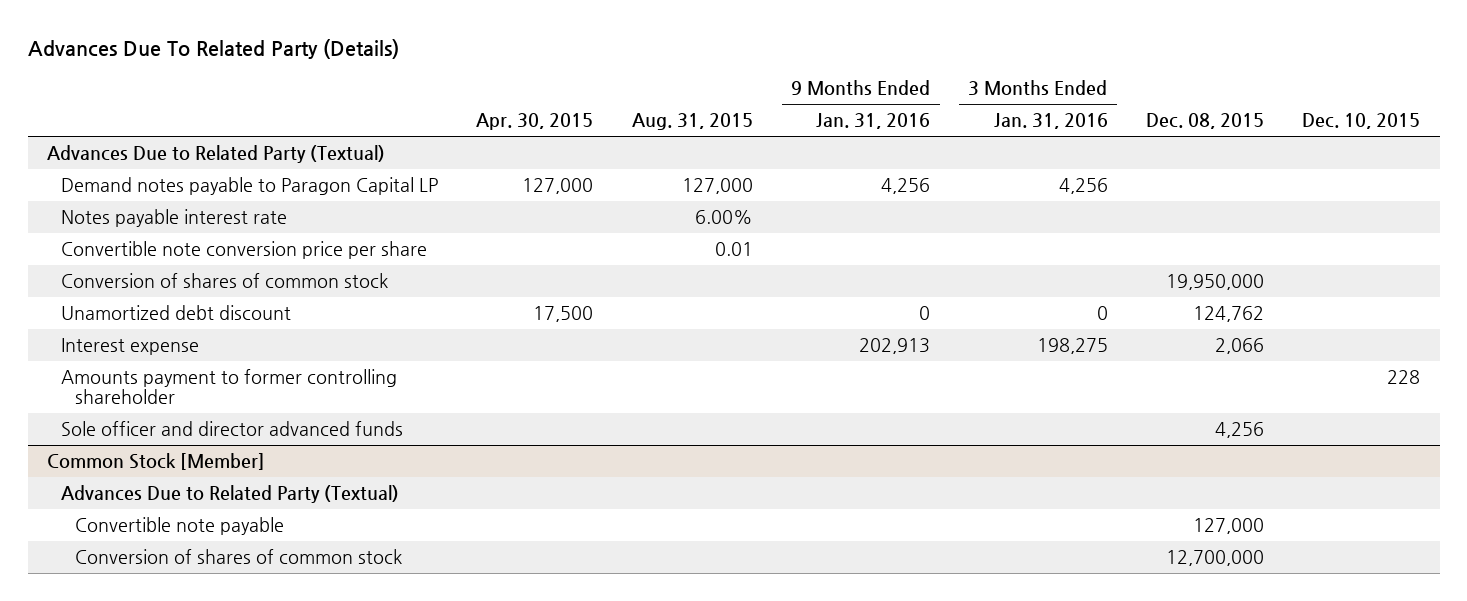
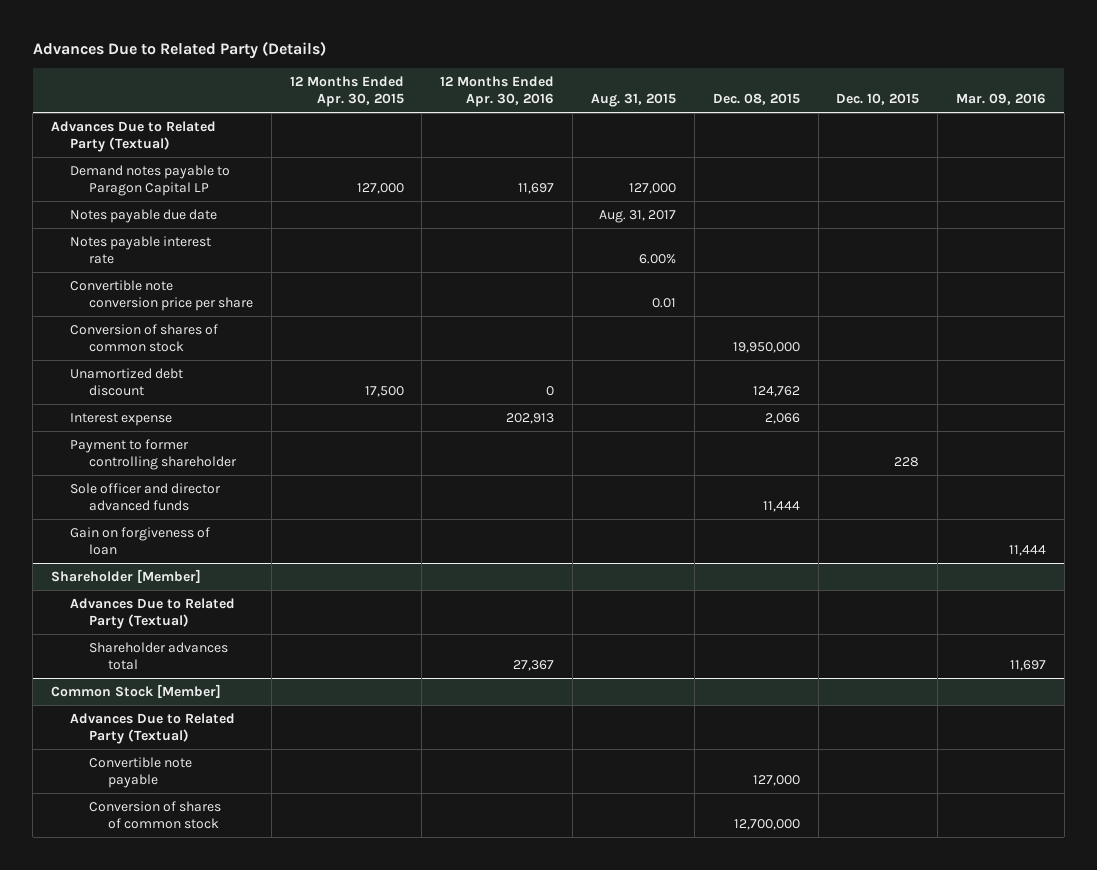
- Advances Due To Related Party (Details)
+ Advances Due to Related Party (Details)
- | Apr. 30, 2015 | Aug. 31, 2015 | 9 Months Ended Jan. 31, 2016 | 3 Months Ended Jan. 31, 2016 | Dec. 08, 2015 | Dec. 10, 2015
+ | 12 Months Ended Apr. 30, 2015 | 12 Months Ended Apr. 30, 2016 | Aug. 31, 2015 | Dec. 08, 2015 | Dec. 10, 2015 | Mar. 09, 2016
+ Notes payable due date | | | Aug. 31, 2017 | | |
- Amounts payment to former controlling shareholder | | | | | | 228
- Sole officer and director advanced funds | | | | | 4,256 |
+ Payment to former controlling shareholder | | | | | 228 |
+ Sole officer and director advanced funds | | | | 11,444 | |
+ Gain on forgiveness of loan | | | | | | 11,444
+ Shareholder [Member]
+ Advances Due to Related Party (Textual)
+ Shareholder advances total | | 27,367 | | | | 11,697

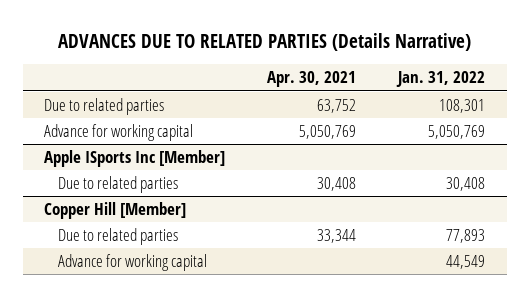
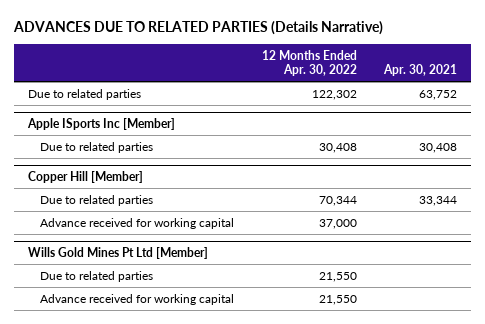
- | Apr. 30, 2021 | Jan. 31, 2022
+ | 12 Months Ended Apr. 30, 2022 | Apr. 30, 2021
- Advance for working capital | 5,050,769 | 5,050,769
@ Copper Hill [Member]
- Advance for working capital | | 44,549
+ Advance received for working capital | 37,000 |
+ Wills Gold Mines Pt Ltd [Member]
+ Due to related parties | 21,550 |
+ Advance received for working capital | 21,550 |

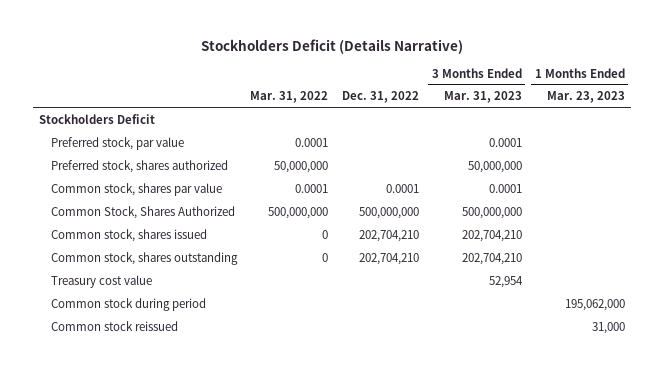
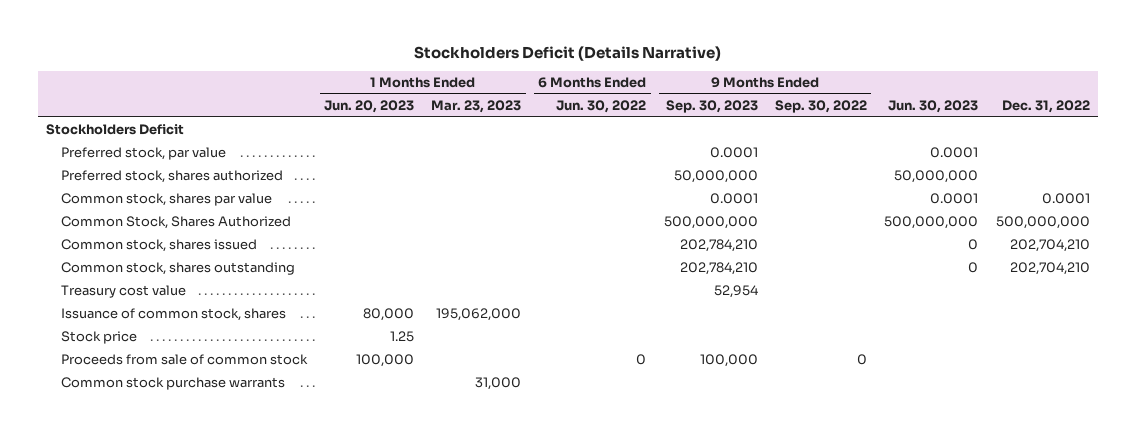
- | Mar. 31, 2022 | Dec. 31, 2022 | 3 Months Ended Mar. 31, 2023 | 1 Months Ended Mar. 23, 2023
+ | 1 Months Ended Jun. 20, 2023 | 1 Months Ended Mar. 23, 2023 | 6 Months Ended Jun. 30, 2022 | 9 Months Ended Sep. 30, 2023 | 9 Months Ended Sep. 30, 2022 | Jun. 30, 2023 | Dec. 31, 2022
- Common stock during period | | | | 195,062,000
- Common stock reissued | | | | 31,000
+ Issuance of common stock, shares | 80,000 | 195,062,000 | | | | |
+ Stock price | 1.25 | | | | | |
+ Proceeds from sale of common stock | 100,000 | | 0 | 100,000 | 0 | |
+ Common stock purchase warrants | | 31,000 | | | | |

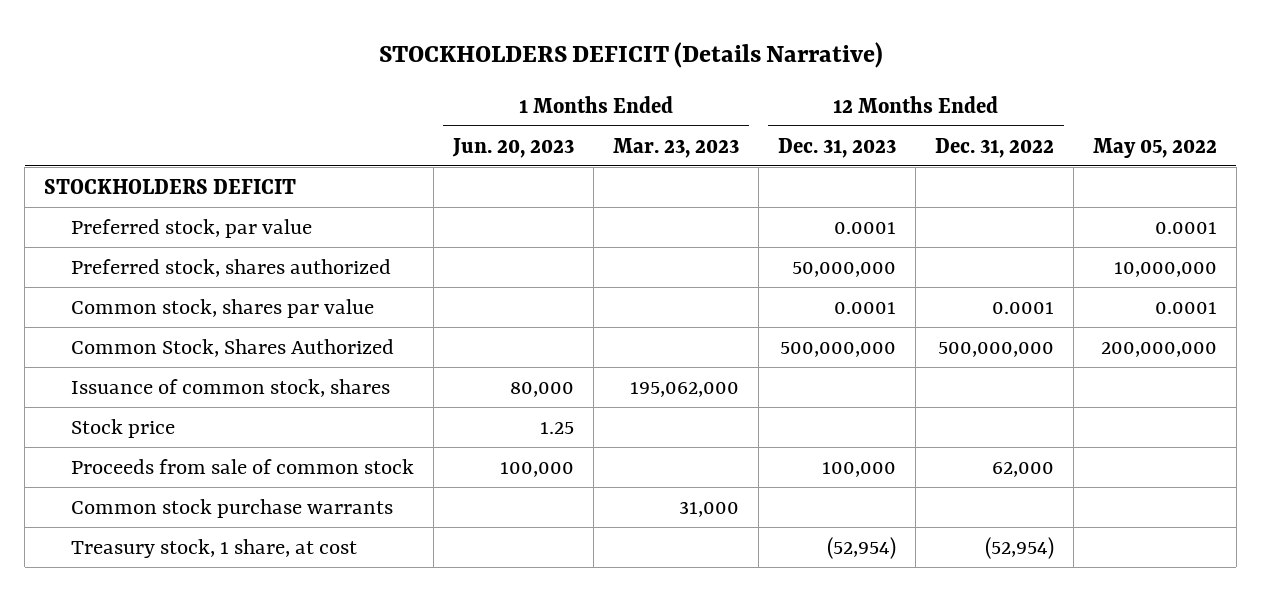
- Stockholders Deficit (Details Narrative)
+ STOCKHOLDERS DEFICIT (Details Narrative)
- | 1 Months Ended Jun. 20, 2023 | 1 Months Ended Mar. 23, 2023 | 6 Months Ended Jun. 30, 2022 | 9 Months Ended Sep. 30, 2023 | 9 Months Ended Sep. 30, 2022 | Jun. 30, 2023 | Dec. 31, 2022
+ | 1 Months Ended Jun. 20, 2023 | 1 Months Ended Mar. 23, 2023 | 12 Months Ended Dec. 31, 2023 | 12 Months Ended Dec. 31, 2022 | May 05, 2022
- Stockholders Deficit
+ STOCKHOLDERS DEFICIT
- Common stock, shares issued | | | | 202,784,210 | | 0 | 202,704,210
- Common stock, shares outstanding | | | | 202,784,210 | | 0 | 202,704,210
- Treasury cost value | | | | 52,954 | | |
+ Treasury stock, 1 share, at cost | | | (52,954) | (52,954) |

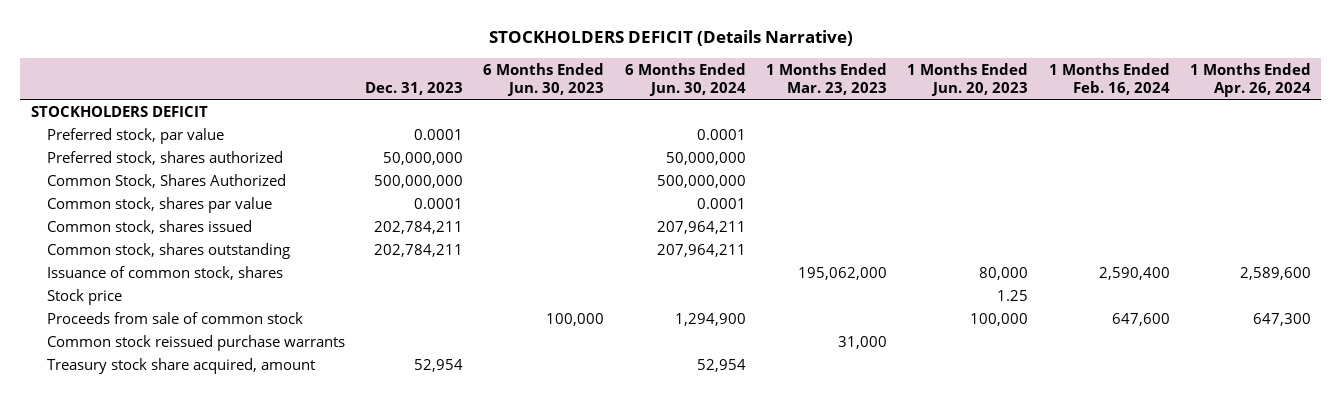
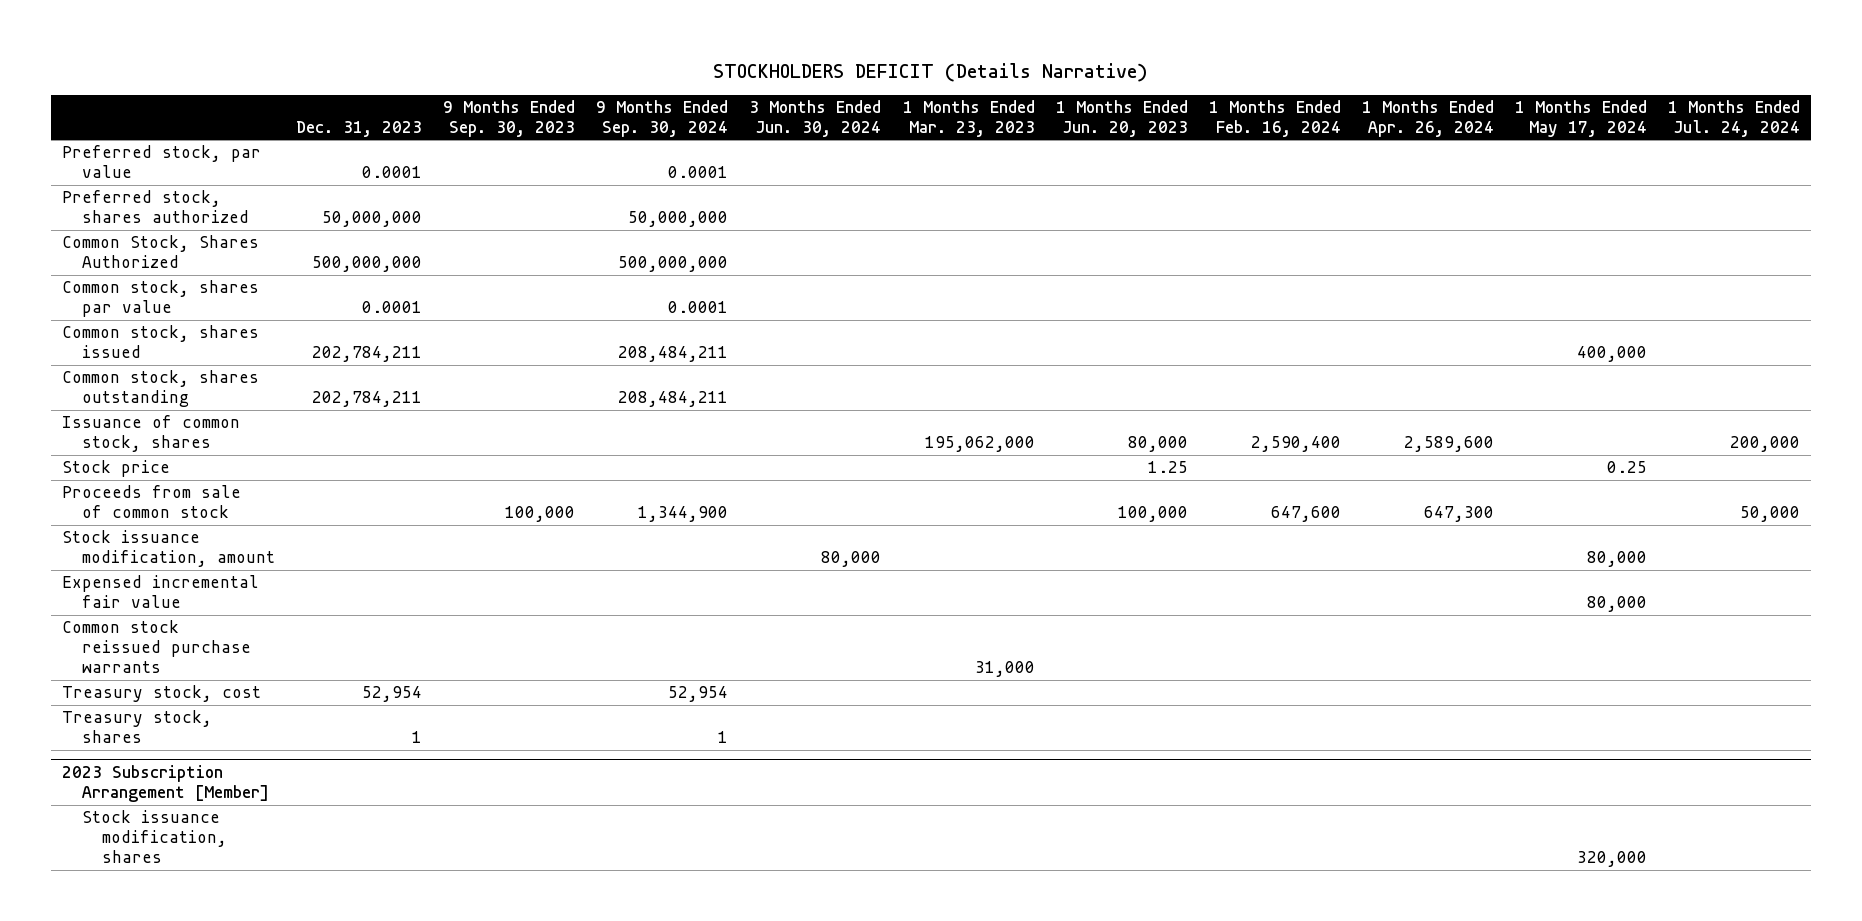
- | Dec. 31, 2023 | 6 Months Ended Jun. 30, 2023 | 6 Months Ended Jun. 30, 2024 | 1 Months Ended Mar. 23, 2023 | 1 Months Ended Jun. 20, 2023 | 1 Months Ended Feb. 16, 2024 | 1 Months Ended Apr. 26, 2024
+ | Dec. 31, 2023 | 9 Months Ended Sep. 30, 2023 | 9 Months Ended Sep. 30, 2024 | 3 Months Ended Jun. 30, 2024 | 1 Months Ended Mar. 23, 2023 | 1 Months Ended Jun. 20, 2023 | 1 Months Ended Feb. 16, 2024 | 1 Months Ended Apr. 26, 2024 | 1 Months Ended May 17, 2024 | 1 Months Ended Jul. 24, 2024
- STOCKHOLDERS DEFICIT
+ Stock issuance modification, amount | | | | 80,000 | | | | | 80,000 |
+ Expensed incremental fair value | | | | | | | | | 80,000 |
- Treasury stock share acquired, amount | 52,954 | | 52,954 | | | |
+ Treasury stock, cost | 52,954 | | 52,954 | | | | | | |
+ Treasury stock, shares | 1 | | 1 | | | | | | |
+ 2023 Subscription Arrangement [Member]
+ Stock issuance modification, shares | | | | | | | | | 320,000 |

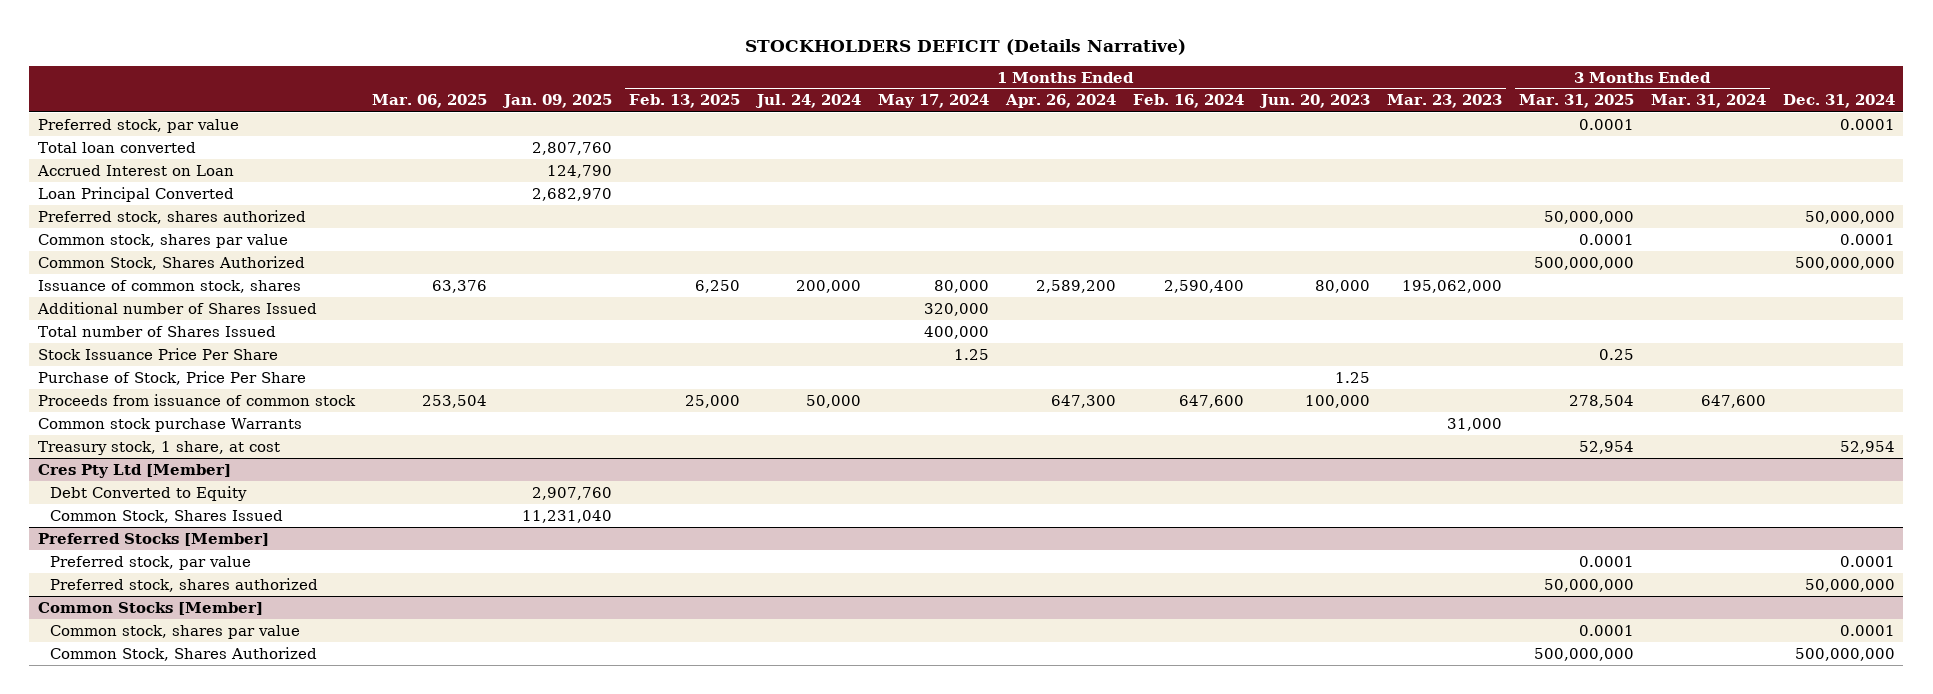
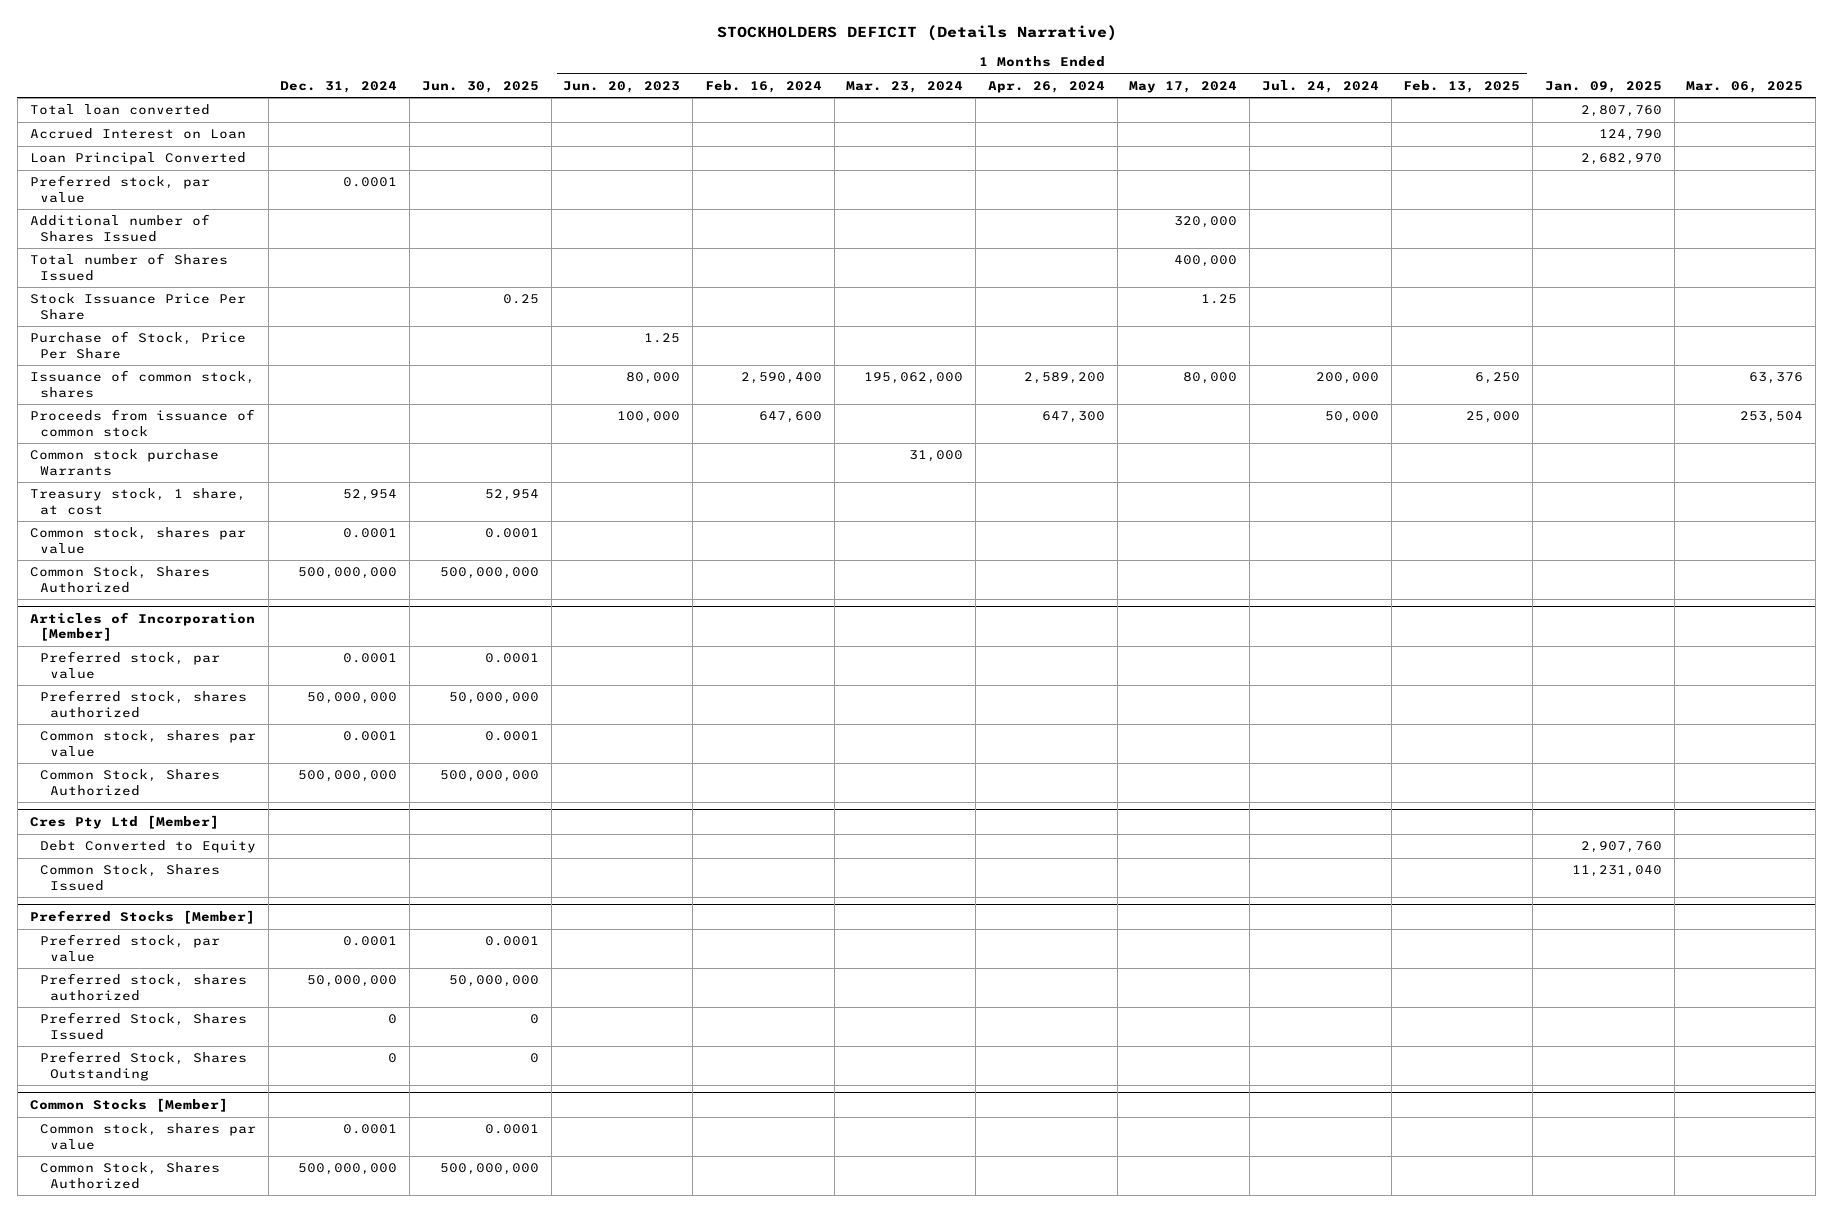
- | Mar. 06, 2025 | Jan. 09, 2025 | 1 Months Ended Feb. 13, 2025 | 1 Months Ended Jul. 24, 2024 | 1 Months Ended May 17, 2024 | 1 Months Ended Apr. 26, 2024 | 1 Months Ended Feb. 16, 2024 | 1 Months Ended Jun. 20, 2023 | 1 Months Ended Mar. 23, 2023 | 3 Months Ended Mar. 31, 2025 | 3 Months Ended Mar. 31, 2024 | Dec. 31, 2024
+ | Dec. 31, 2024 | Jun. 30, 2025 | 1 Months Ended Jun. 20, 2023 | 1 Months Ended Feb. 16, 2024 | 1 Months Ended Mar. 23, 2024 | 1 Months Ended Apr. 26, 2024 | 1 Months Ended May 17, 2024 | 1 Months Ended Jul. 24, 2024 | 1 Months Ended Feb. 13, 2025 | Jan. 09, 2025 | Mar. 06, 2025
- Preferred stock, shares authorized | | | | | | | | | | 50,000,000 | | 50,000,000
moved down: Preferred stock, par value | 0.0001 | | | | | | | | | |
moved down: Issuance of common stock, shares | | | 80,000 | 2,590,400 | 195,062,000 | 2,589,200 | 80,000 | 200,000 | 6,250 | | 63,376
moved down: Common stock, shares par value | 0.0001 | 0.0001 | | | | | | | | |
moved down: Common Stock, Shares Authorized | 500,000,000 | 500,000,000 | | | | | | | | |
+ Articles of Incorporation [Member]
+ Preferred stock, par value | 0.0001 | 0.0001 | | | | | | | | |
+ Preferred stock, shares authorized | 50,000,000 | 50,000,000 | | | | | | | | |
+ Common stock, shares par value | 0.0001 | 0.0001 | | | | | | | | |
+ Common Stock, Shares Authorized | 500,000,000 | 500,000,000 | | | | | | | | |
@ Preferred Stocks [Member]
+ Preferred Stock, Shares Issued | 0 | 0 | | | | | | | | |
+ Preferred Stock, Shares Outstanding | 0 | 0 | | | | | | | | |

